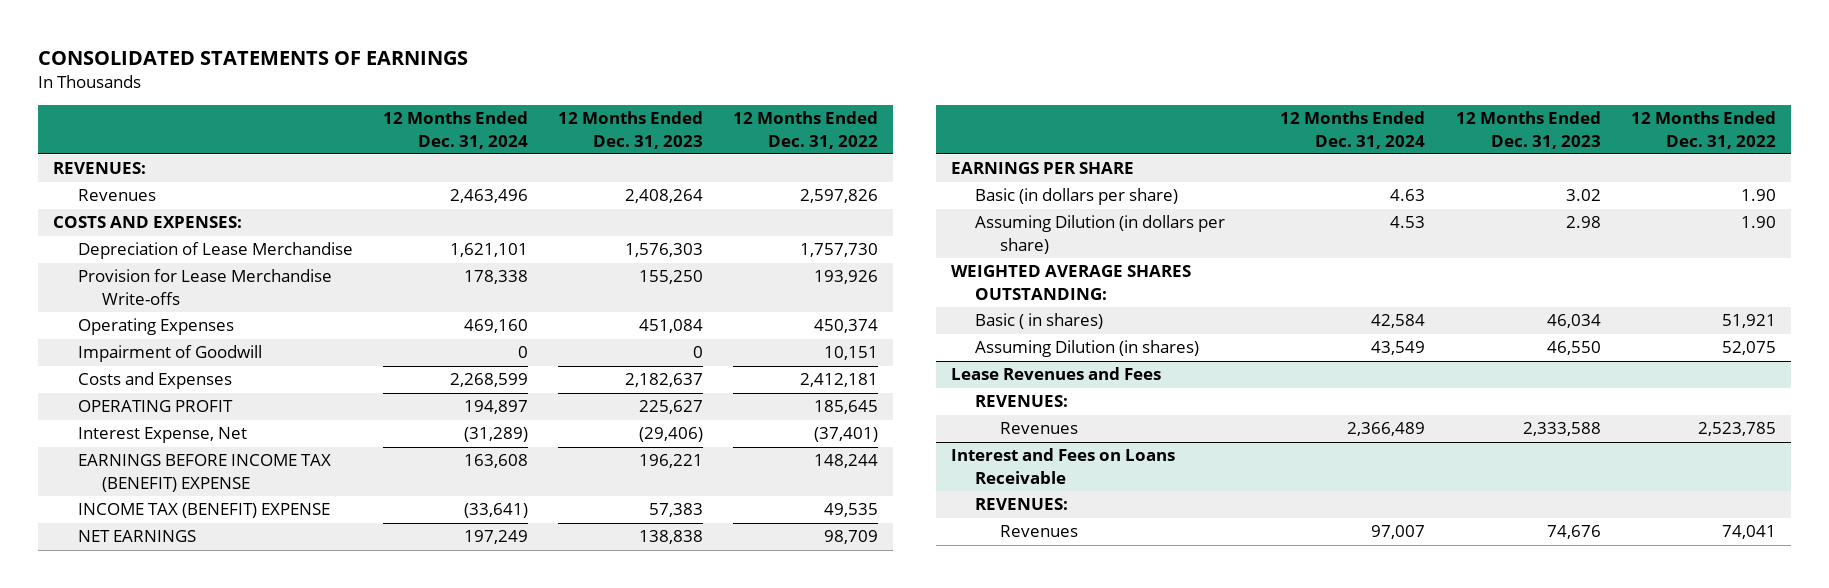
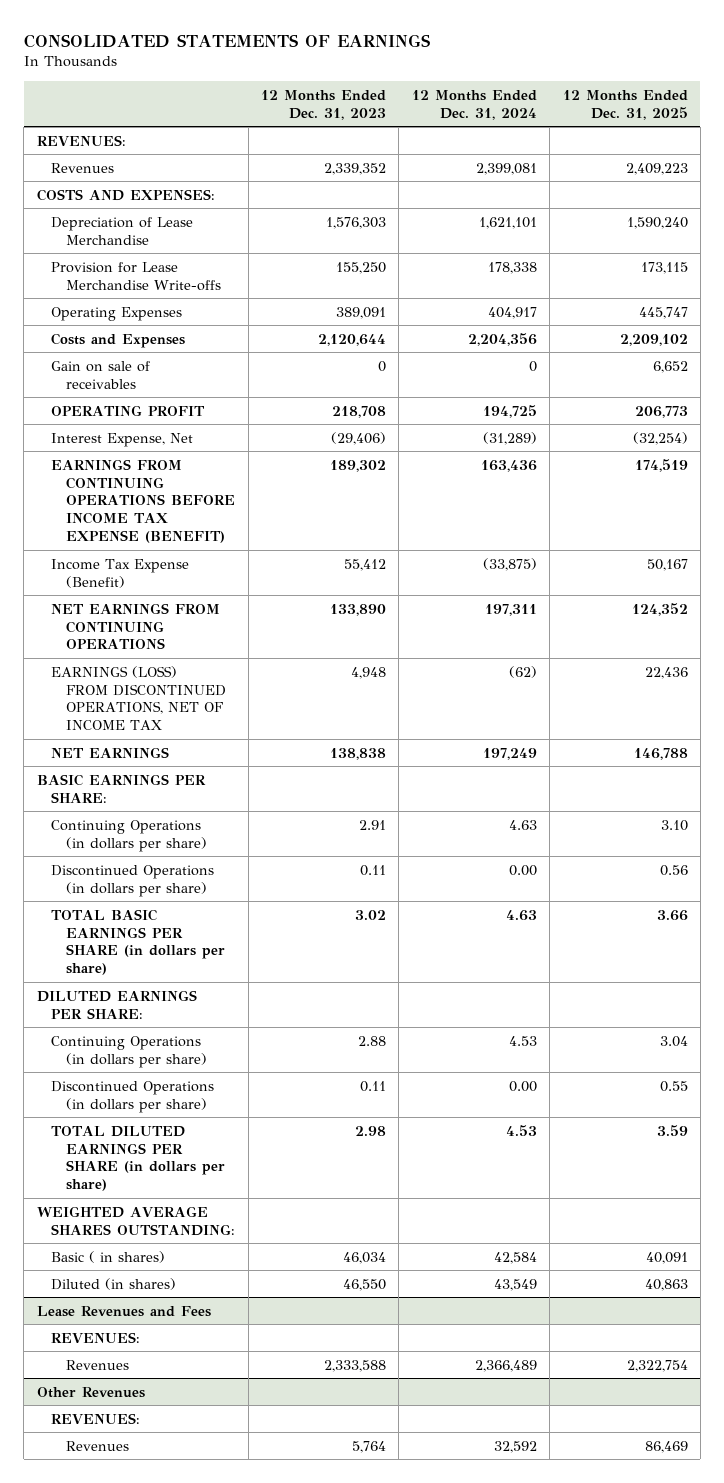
- | 12 Months Ended Dec. 31, 2024 | 12 Months Ended Dec. 31, 2023 | 12 Months Ended Dec. 31, 2022
+ | 12 Months Ended Dec. 31, 2023 | 12 Months Ended Dec. 31, 2024 | 12 Months Ended Dec. 31, 2025
- Revenues | 2,463,496 | 2,408,264 | 2,597,826
+ Revenues | 2,339,352 | 2,399,081 | 2,409,223
- Operating Expenses | 469,160 | 451,084 | 450,374
- Impairment of Goodwill | 0 | 0 | 10,151
- Costs and Expenses | 2,268,599 | 2,182,637 | 2,412,181
- OPERATING PROFIT | 194,897 | 225,627 | 185,645
+ Operating Expenses | 389,091 | 404,917 | 445,747
+ Costs and Expenses | 2,120,644 | 2,204,356 | 2,209,102
+ Gain on sale of receivables | 0 | 0 | 6,652
+ OPERATING PROFIT | 218,708 | 194,725 | 206,773
- EARNINGS BEFORE INCOME TAX (BENEFIT) EXPENSE | 163,608 | 196,221 | 148,244
- INCOME TAX (BENEFIT) EXPENSE | (33,641) | 57,383 | 49,535
+ EARNINGS FROM CONTINUING OPERATIONS BEFORE INCOME TAX EXPENSE (BENEFIT) | 189,302 | 163,436 | 174,519
+ Income Tax Expense (Benefit) | 55,412 | (33,875) | 50,167
+ NET EARNINGS FROM CONTINUING OPERATIONS | 133,890 | 197,311 | 124,352
+ EARNINGS (LOSS) FROM DISCONTINUED OPERATIONS, NET OF INCOME TAX | 4,948 | (62) | 22,436
- EARNINGS PER SHARE
- Basic (in dollars per share) | 4.63 | 3.02 | 1.90
- Assuming Dilution (in dollars per share) | 4.53 | 2.98 | 1.90
+ BASIC EARNINGS PER SHARE:
+ Continuing Operations (in dollars per share) | 2.91 | 4.63 | 3.10
+ Discontinued Operations (in dollars per share) | 0.11 | 0.00 | 0.56
+ TOTAL BASIC EARNINGS PER SHARE (in dollars per share) | 3.02 | 4.63 | 3.66
+ DILUTED EARNINGS PER SHARE:
+ Continuing Operations (in dollars per share) | 2.88 | 4.53 | 3.04
+ Discontinued Operations (in dollars per share) | 0.11 | 0.00 | 0.55
+ TOTAL DILUTED EARNINGS PER SHARE (in dollars per share) | 2.98 | 4.53 | 3.59
- Assuming Dilution (in shares) | 43,549 | 46,550 | 52,075
+ Diluted (in shares) | 46,550 | 43,549 | 40,863
- Interest and Fees on Loans Receivable
+ Other Revenues
- Revenues | 97,007 | 74,676 | 74,041
+ Revenues | 5,764 | 32,592 | 86,469

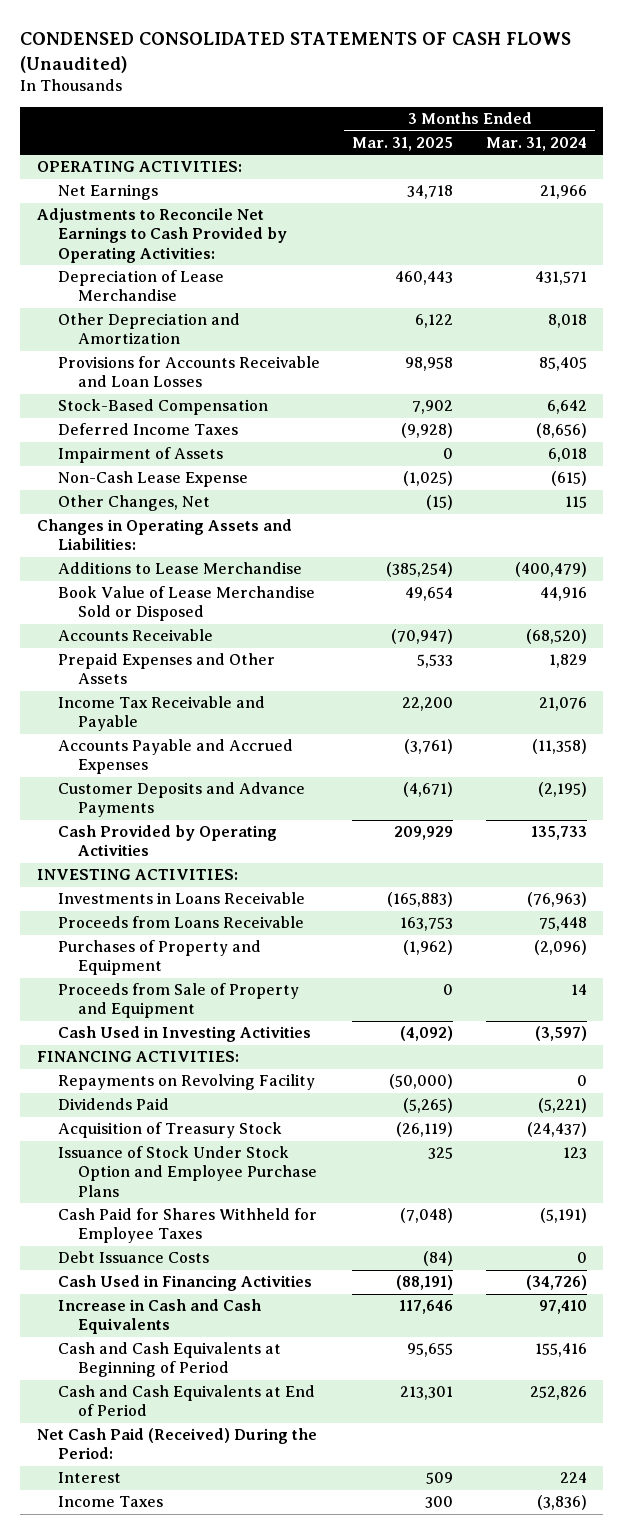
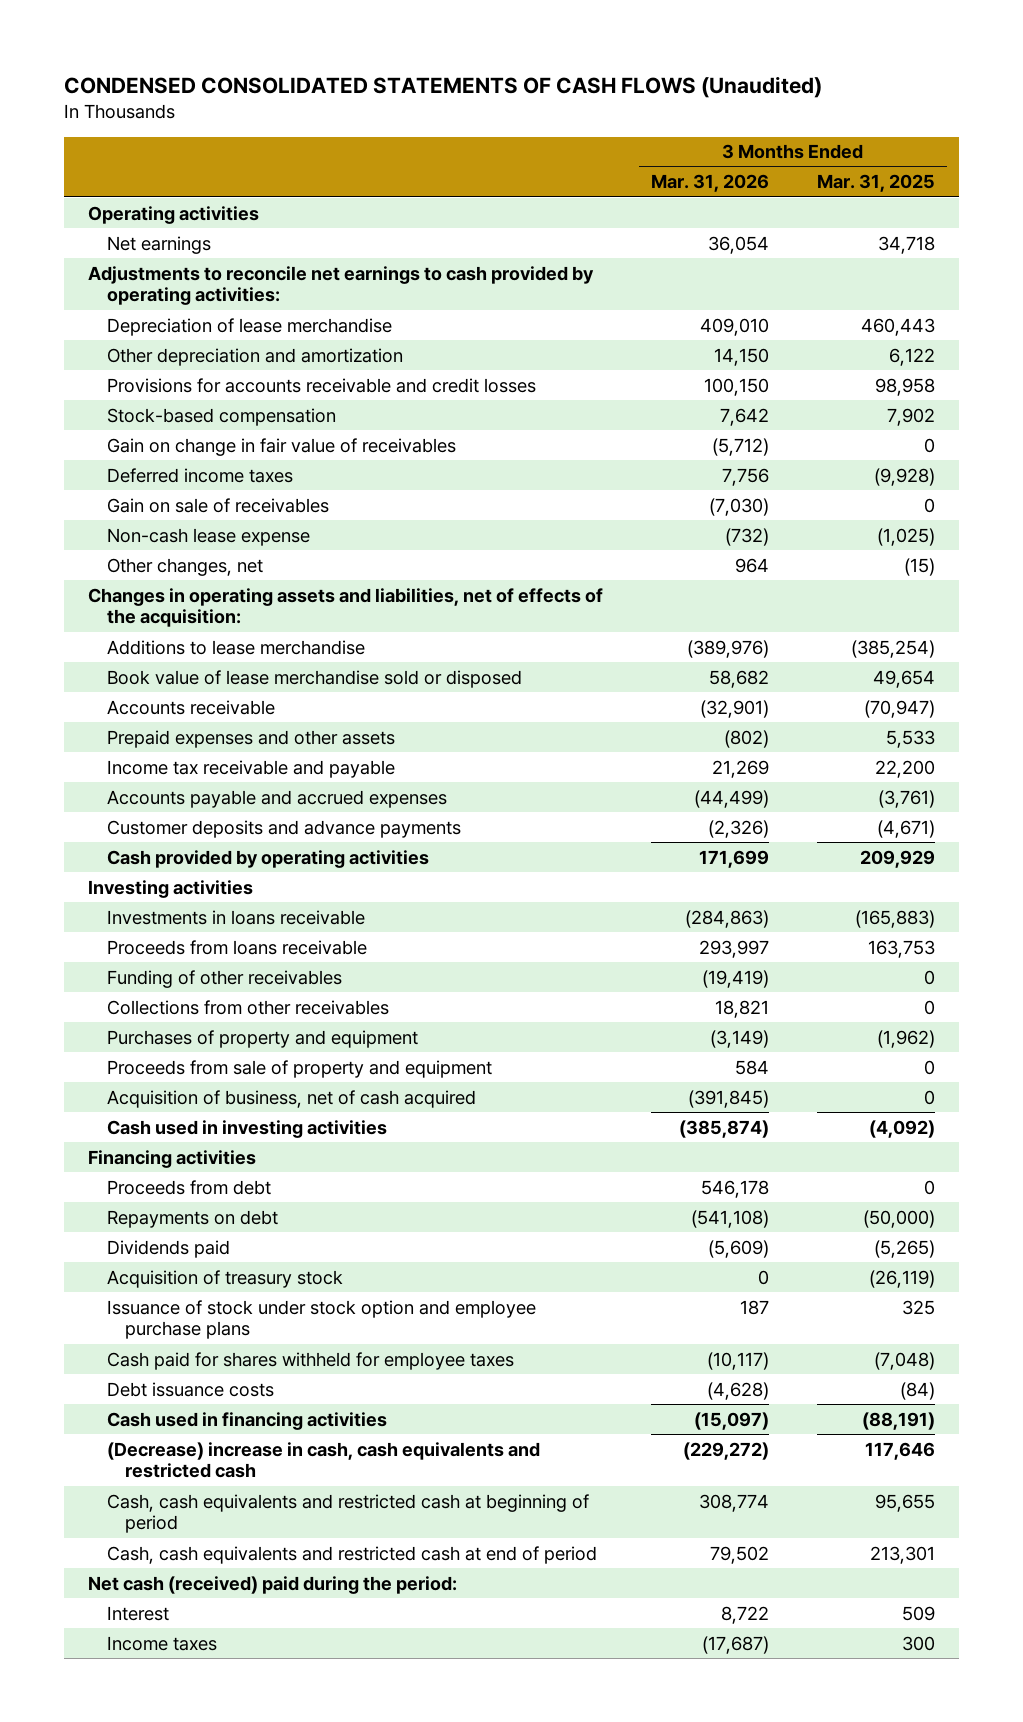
- | 3 Months Ended Mar. 31, 2025 | 3 Months Ended Mar. 31, 2024
+ | 3 Months Ended Mar. 31, 2026 | 3 Months Ended Mar. 31, 2025
- OPERATING ACTIVITIES:
- Net Earnings | 34,718 | 21,966
- Adjustments to Reconcile Net Earnings to Cash Provided by Operating Activities:
- Depreciation of Lease Merchandise | 460,443 | 431,571
- Other Depreciation and Amortization | 6,122 | 8,018
- Provisions for Accounts Receivable and Loan Losses | 98,958 | 85,405
- Stock-Based Compensation | 7,902 | 6,642
- Deferred Income Taxes | (9,928) | (8,656)
- Impairment of Assets | 0 | 6,018
- Non-Cash Lease Expense | (1,025) | (615)
- Other Changes, Net | (15) | 115
- Changes in Operating Assets and Liabilities:
- Additions to Lease Merchandise | (385,254) | (400,479)
- Book Value of Lease Merchandise Sold or Disposed | 49,654 | 44,916
- Accounts Receivable | (70,947) | (68,520)
- Prepaid Expenses and Other Assets | 5,533 | 1,829
- Income Tax Receivable and Payable | 22,200 | 21,076
- Accounts Payable and Accrued Expenses | (3,761) | (11,358)
- Customer Deposits and Advance Payments | (4,671) | (2,195)
- Cash Provided by Operating Activities | 209,929 | 135,733
- INVESTING ACTIVITIES:
- Investments in Loans Receivable | (165,883) | (76,963)
- Proceeds from Loans Receivable | 163,753 | 75,448
- Purchases of Property and Equipment | (1,962) | (2,096)
- Proceeds from Sale of Property and Equipment | 0 | 14
- Cash Used in Investing Activities | (4,092) | (3,597)
- FINANCING ACTIVITIES:
- Repayments on Revolving Facility | (50,000) | 0
- Dividends Paid | (5,265) | (5,221)
- Acquisition of Treasury Stock | (26,119) | (24,437)
- Issuance of Stock Under Stock Option and Employee Purchase Plans | 325 | 123
- Cash Paid for Shares Withheld for Employee Taxes | (7,048) | (5,191)
- Debt Issuance Costs | (84) | 0
- Cash Used in Financing Activities | (88,191) | (34,726)
- Increase in Cash and Cash Equivalents | 117,646 | 97,410
- Cash and Cash Equivalents at Beginning of Period | 95,655 | 155,416
- Cash and Cash Equivalents at End of Period | 213,301 | 252,826
- Net Cash Paid (Received) During the Period:
+ Operating activities
+ Net earnings | 36,054 | 34,718
+ Adjustments to reconcile net earnings to cash provided by operating activities:
+ Depreciation of lease merchandise | 409,010 | 460,443
+ Other depreciation and amortization | 14,150 | 6,122
+ Provisions for accounts receivable and credit losses | 100,150 | 98,958
+ Stock-based compensation | 7,642 | 7,902
+ Gain on change in fair value of receivables | (5,712) | 0
+ Deferred income taxes | 7,756 | (9,928)
+ Gain on sale of receivables | (7,030) | 0
+ Non-cash lease expense | (732) | (1,025)
+ Other changes, net | 964 | (15)
+ Changes in operating assets and liabilities, net of effects of the acquisition:
+ Additions to lease merchandise | (389,976) | (385,254)
+ Book value of lease merchandise sold or disposed | 58,682 | 49,654
+ Accounts receivable | (32,901) | (70,947)
+ Prepaid expenses and other assets | (802) | 5,533
+ Income tax receivable and payable | 21,269 | 22,200
+ Accounts payable and accrued expenses | (44,499) | (3,761)
+ Customer deposits and advance payments | (2,326) | (4,671)
+ Cash provided by operating activities | 171,699 | 209,929
+ Investing activities
+ Investments in loans receivable | (284,863) | (165,883)
+ Proceeds from loans receivable | 293,997 | 163,753
+ Funding of other receivables | (19,419) | 0
+ Collections from other receivables | 18,821 | 0
+ Purchases of property and equipment | (3,149) | (1,962)
+ Proceeds from sale of property and equipment | 584 | 0
+ Acquisition of business, net of cash acquired | (391,845) | 0
+ Cash used in investing activities | (385,874) | (4,092)
+ Financing activities
+ Proceeds from debt | 546,178 | 0
+ Repayments on debt | (541,108) | (50,000)
+ Dividends paid | (5,609) | (5,265)
+ Acquisition of treasury stock | 0 | (26,119)
+ Issuance of stock under stock option and employee purchase plans | 187 | 325
+ Cash paid for shares withheld for employee taxes | (10,117) | (7,048)
+ Debt issuance costs | (4,628) | (84)
+ Cash used in financing activities | (15,097) | (88,191)
+ (Decrease) increase in cash, cash equivalents and restricted cash | (229,272) | 117,646
+ Cash, cash equivalents and restricted cash at beginning of period | 308,774 | 95,655
+ Cash, cash equivalents and restricted cash at end of period | 79,502 | 213,301
+ Net cash (received) paid during the period:
- Income Taxes | 300 | (3,836)
+ Income taxes | (17,687) | 300

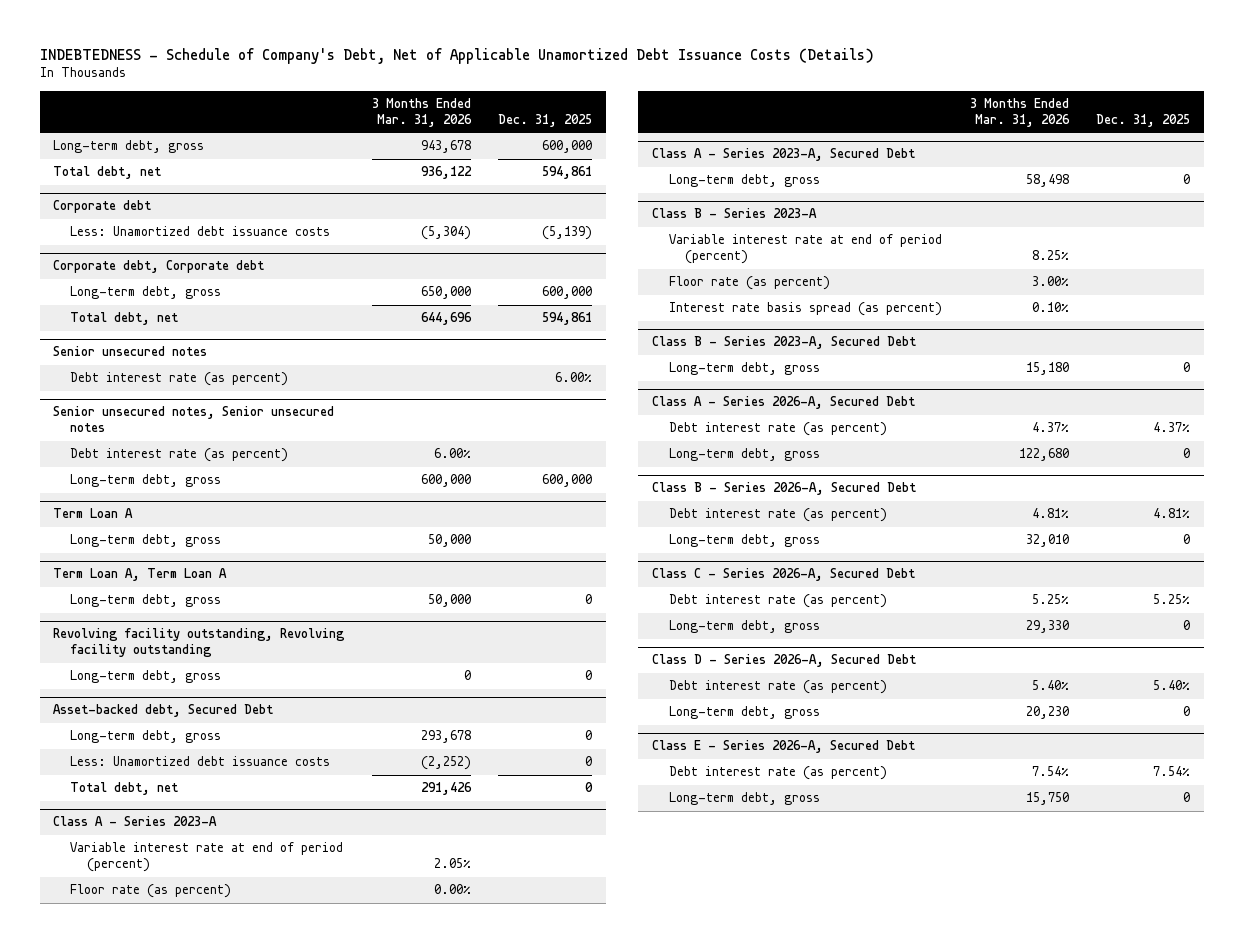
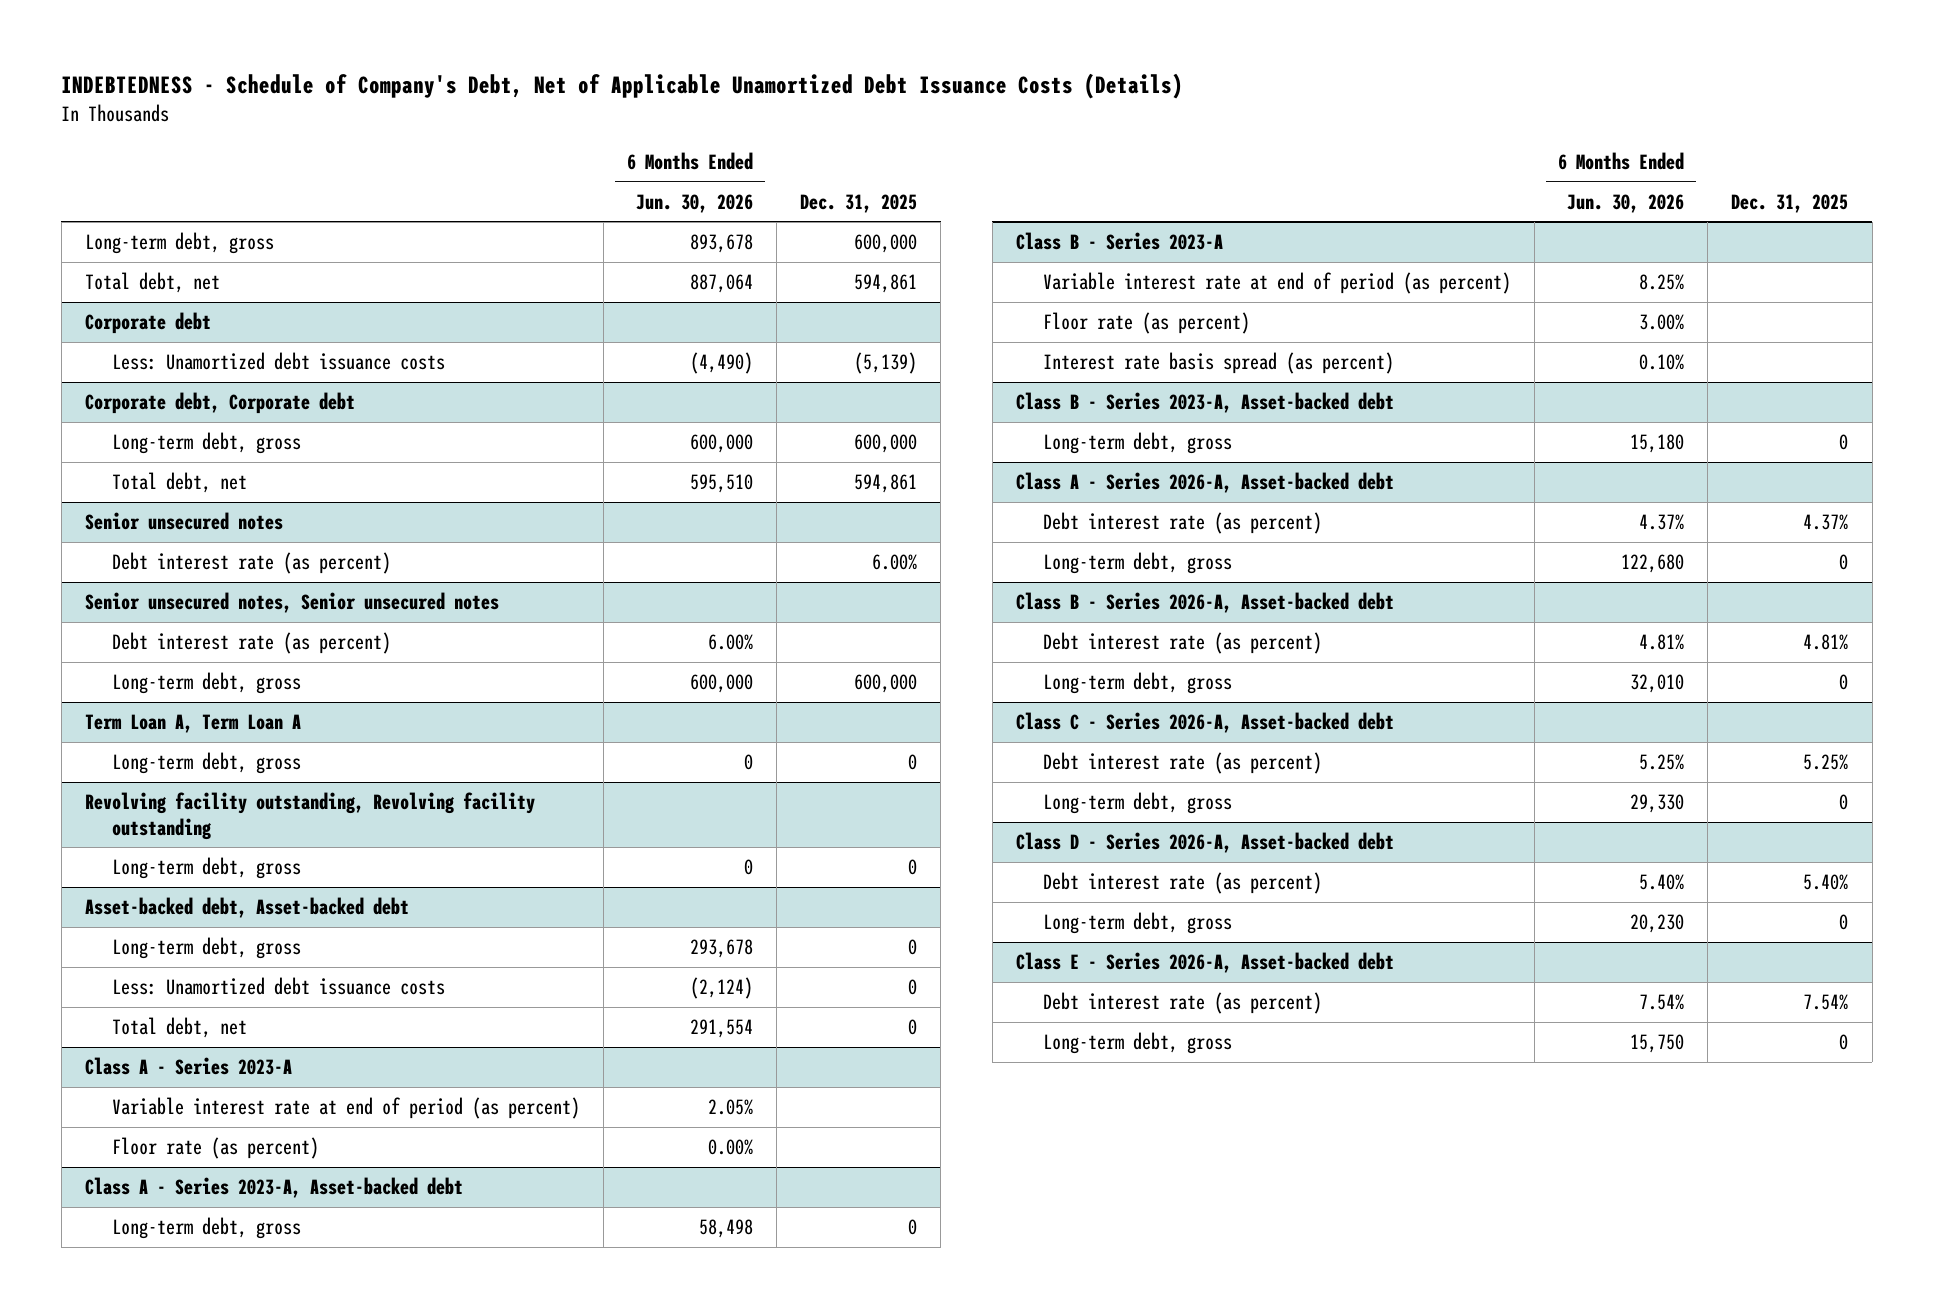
- | 3 Months Ended Mar. 31, 2026 | Dec. 31, 2025
+ | 6 Months Ended Jun. 30, 2026 | Dec. 31, 2025
- Term Loan A
- Long-term debt, gross | 50,000 |
- Asset-backed debt, Secured Debt
+ Asset-backed debt, Asset-backed debt
@ Class A - Series 2023-A
- Variable interest rate at end of period (percent) | 2.05% |
+ Variable interest rate at end of period (as percent) | 2.05% |
- Class A - Series 2023-A, Secured Debt
+ Class A - Series 2023-A, Asset-backed debt
@ Class B - Series 2023-A
- Variable interest rate at end of period (percent) | 8.25% |
+ Variable interest rate at end of period (as percent) | 8.25% |
- Class B - Series 2023-A, Secured Debt
+ Class B - Series 2023-A, Asset-backed debt
- Class A - Series 2026-A, Secured Debt
+ Class A - Series 2026-A, Asset-backed debt
- Class B - Series 2026-A, Secured Debt
+ Class B - Series 2026-A, Asset-backed debt
- Class C - Series 2026-A, Secured Debt
+ Class C - Series 2026-A, Asset-backed debt
- Class D - Series 2026-A, Secured Debt
+ Class D - Series 2026-A, Asset-backed debt
- Class E - Series 2026-A, Secured Debt
+ Class E - Series 2026-A, Asset-backed debt

